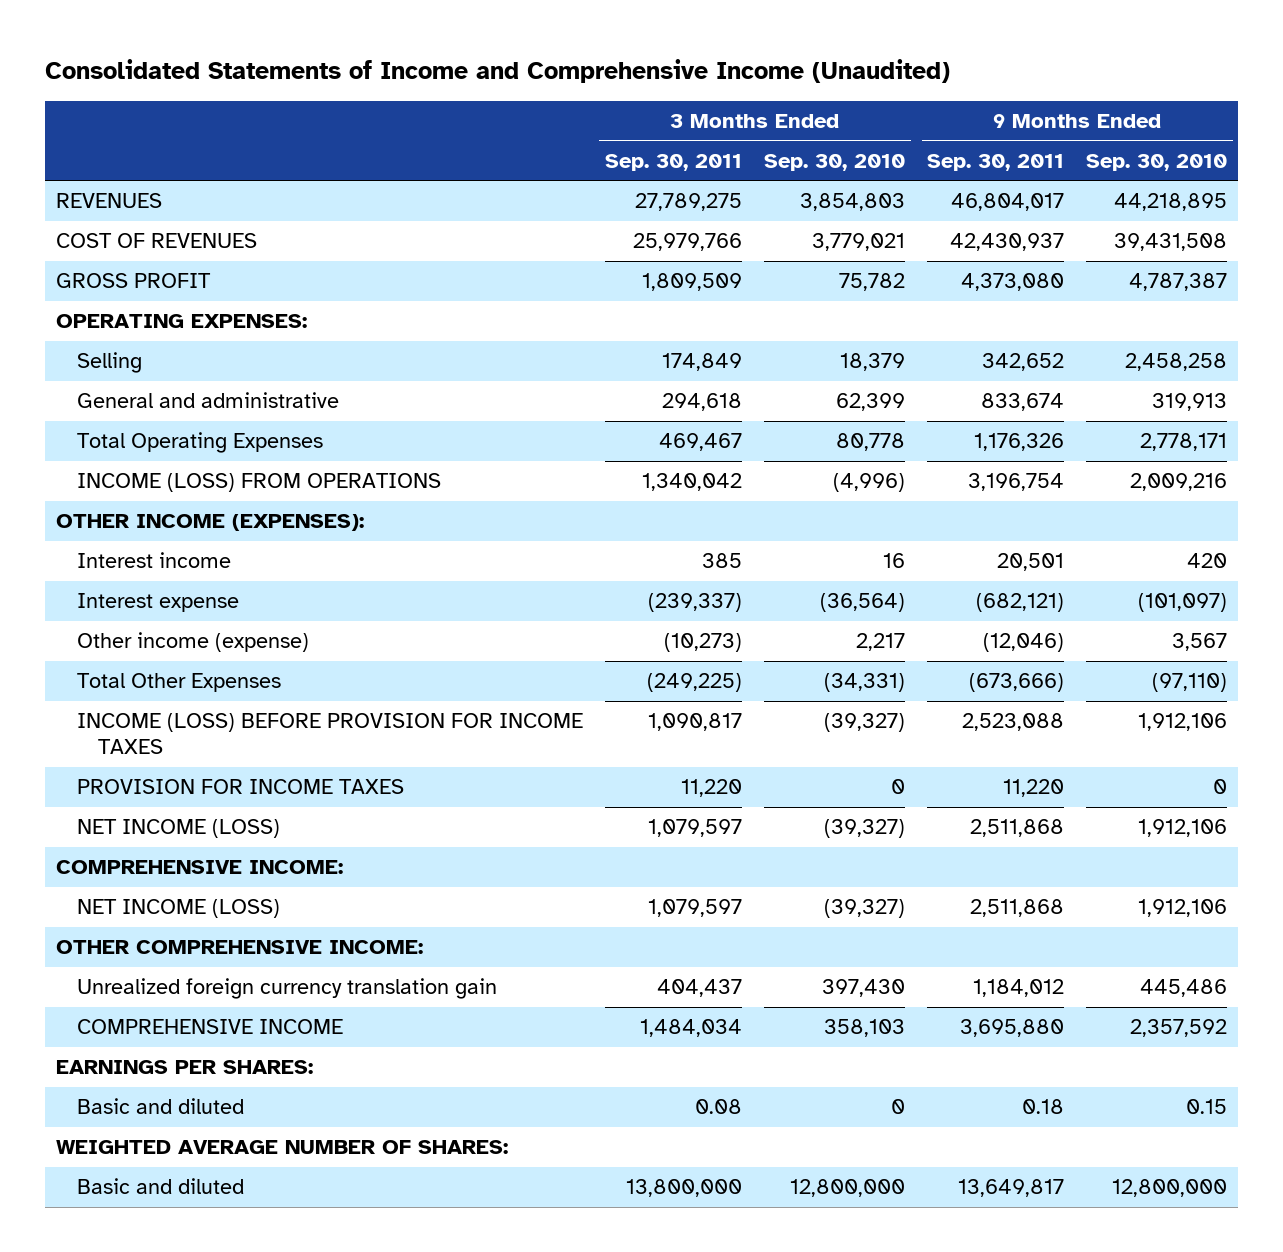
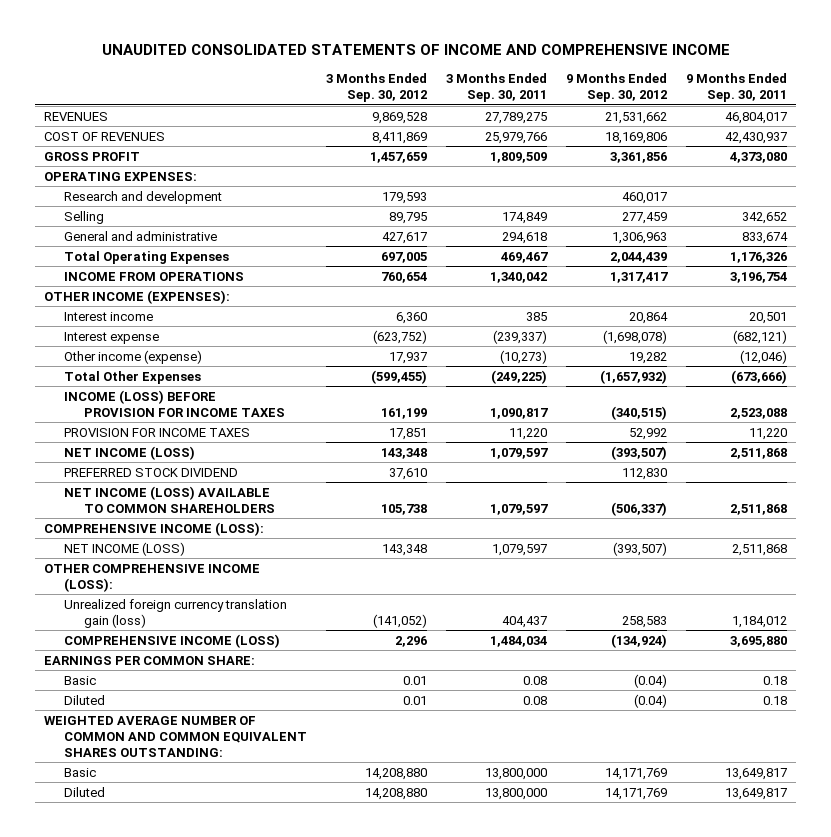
- Consolidated Statements of Income and Comprehensive Income (Unaudited)
+ UNAUDITED CONSOLIDATED STATEMENTS OF INCOME AND COMPREHENSIVE INCOME
- | 3 Months Ended Sep. 30, 2011 | 3 Months Ended Sep. 30, 2010 | 9 Months Ended Sep. 30, 2011 | 9 Months Ended Sep. 30, 2010
+ | 3 Months Ended Sep. 30, 2012 | 3 Months Ended Sep. 30, 2011 | 9 Months Ended Sep. 30, 2012 | 9 Months Ended Sep. 30, 2011
+ Research and development | 179,593 | | 460,017 |
- INCOME (LOSS) FROM OPERATIONS | 1,340,042 | (4,996) | 3,196,754 | 2,009,216
+ INCOME FROM OPERATIONS | 760,654 | 1,340,042 | 1,317,417 | 3,196,754
- COMPREHENSIVE INCOME:
+ PREFERRED STOCK DIVIDEND | 37,610 | | 112,830 |
+ NET INCOME (LOSS) AVAILABLE TO COMMON SHAREHOLDERS | 105,738 | 1,079,597 | (506,337) | 2,511,868
+ COMPREHENSIVE INCOME (LOSS):
- OTHER COMPREHENSIVE INCOME:
- Unrealized foreign currency translation gain | 404,437 | 397,430 | 1,184,012 | 445,486
- COMPREHENSIVE INCOME | 1,484,034 | 358,103 | 3,695,880 | 2,357,592
- EARNINGS PER SHARES:
- Basic and diluted | 0.08 | 0 | 0.18 | 0.15
- WEIGHTED AVERAGE NUMBER OF SHARES:
- Basic and diluted | 13,800,000 | 12,800,000 | 13,649,817 | 12,800,000
+ OTHER COMPREHENSIVE INCOME (LOSS):
+ Unrealized foreign currency translation gain (loss) | (141,052) | 404,437 | 258,583 | 1,184,012
+ COMPREHENSIVE INCOME (LOSS) | 2,296 | 1,484,034 | (134,924) | 3,695,880
+ EARNINGS PER COMMON SHARE:
+ Basic | 0.01 | 0.08 | (0.04) | 0.18
+ Diluted | 0.01 | 0.08 | (0.04) | 0.18
+ WEIGHTED AVERAGE NUMBER OF COMMON AND COMMON EQUIVALENT SHARES OUTSTANDING:
+ Basic | 14,208,880 | 13,800,000 | 14,171,769 | 13,649,817
+ Diluted | 14,208,880 | 13,800,000 | 14,171,769 | 13,649,817

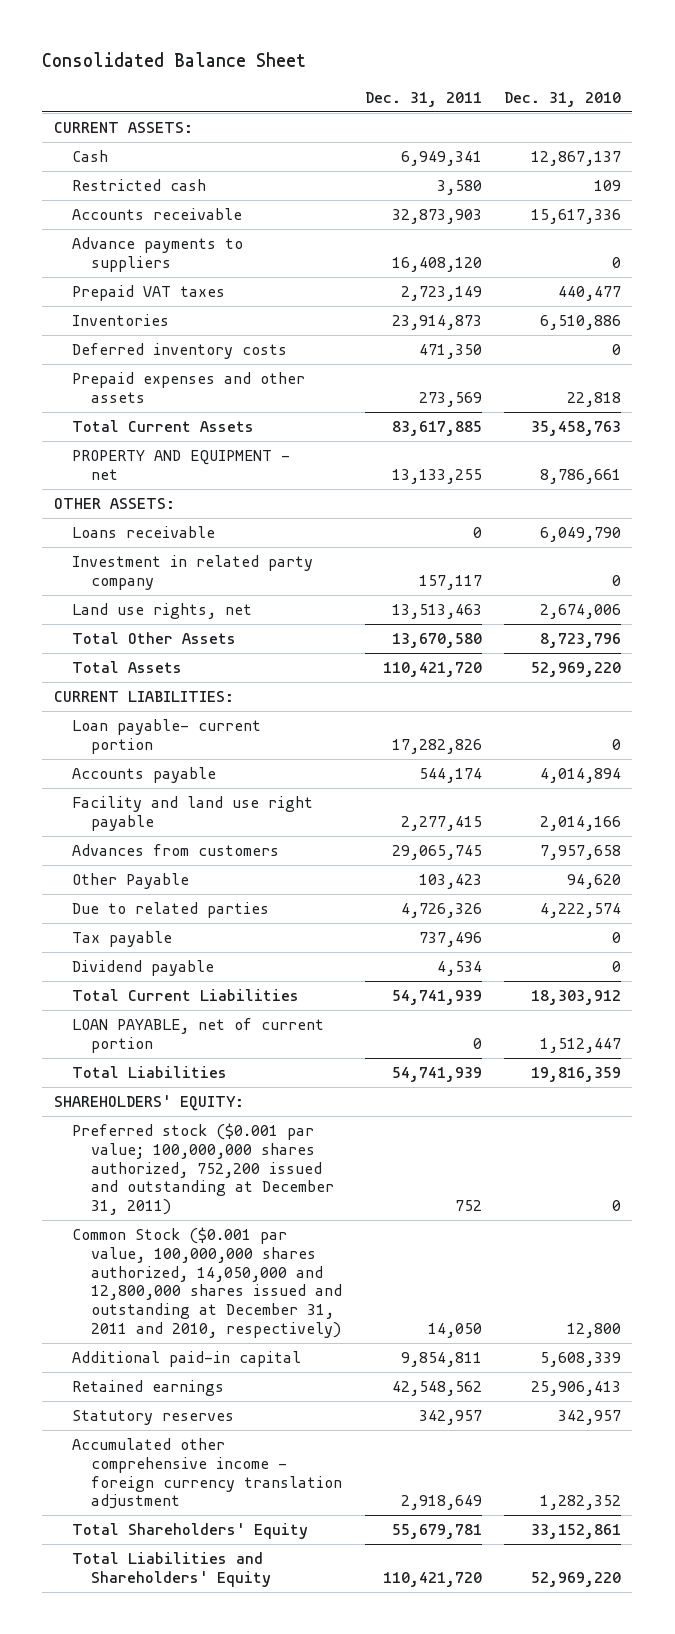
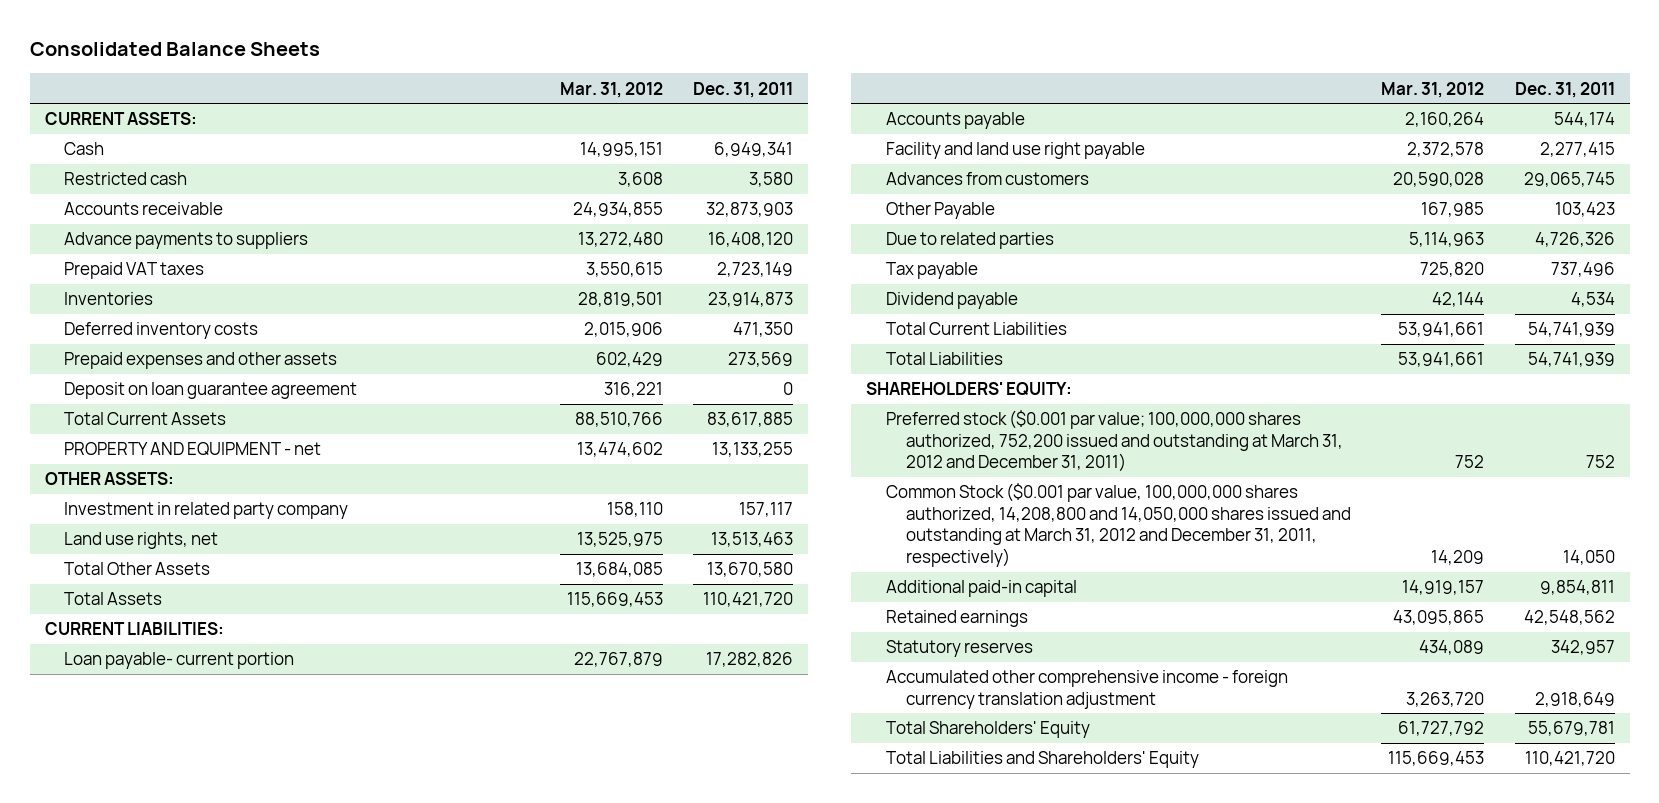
- Consolidated Balance Sheet
+ Consolidated Balance Sheets
- | Dec. 31, 2011 | Dec. 31, 2010
+ | Mar. 31, 2012 | Dec. 31, 2011
+ Deposit on loan guarantee agreement | 316,221 | 0
- Loans receivable | 0 | 6,049,790
- LOAN PAYABLE, net of current portion | 0 | 1,512,447
- Preferred stock ($0.001 par value; 100,000,000 shares authorized, 752,200 issued and outstanding at December 31, 2011) | 752 | 0
- Common Stock ($0.001 par value, 100,000,000 shares authorized, 14,050,000 and 12,800,000 shares issued and outstanding at December 31, 2011 and 2010, respectively) | 14,050 | 12,800
+ Preferred stock ($0.001 par value; 100,000,000 shares authorized, 752,200 issued and outstanding at March 31, 2012 and December 31, 2011) | 752 | 752
+ Common Stock ($0.001 par value, 100,000,000 shares authorized, 14,208,800 and 14,050,000 shares issued and outstanding at March 31, 2012 and December 31, 2011, respectively) | 14,209 | 14,050

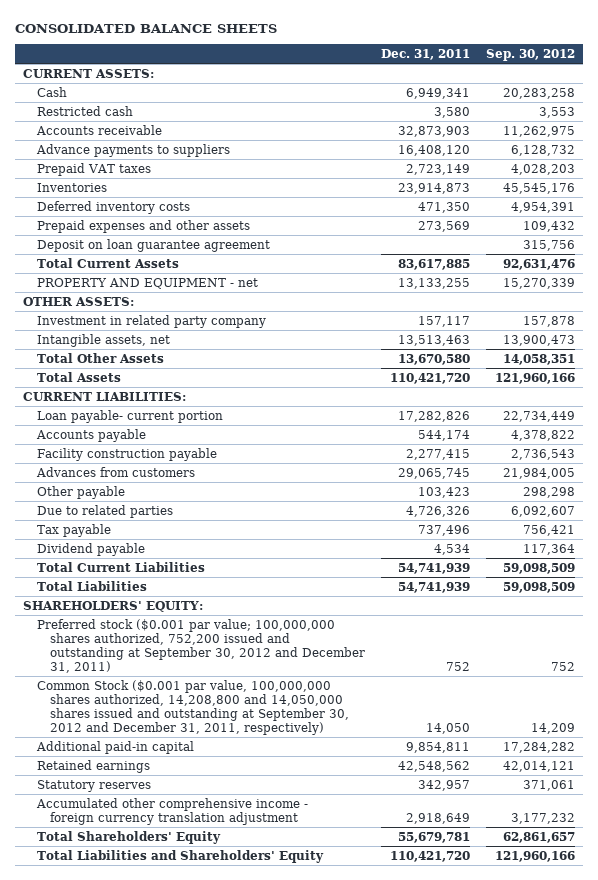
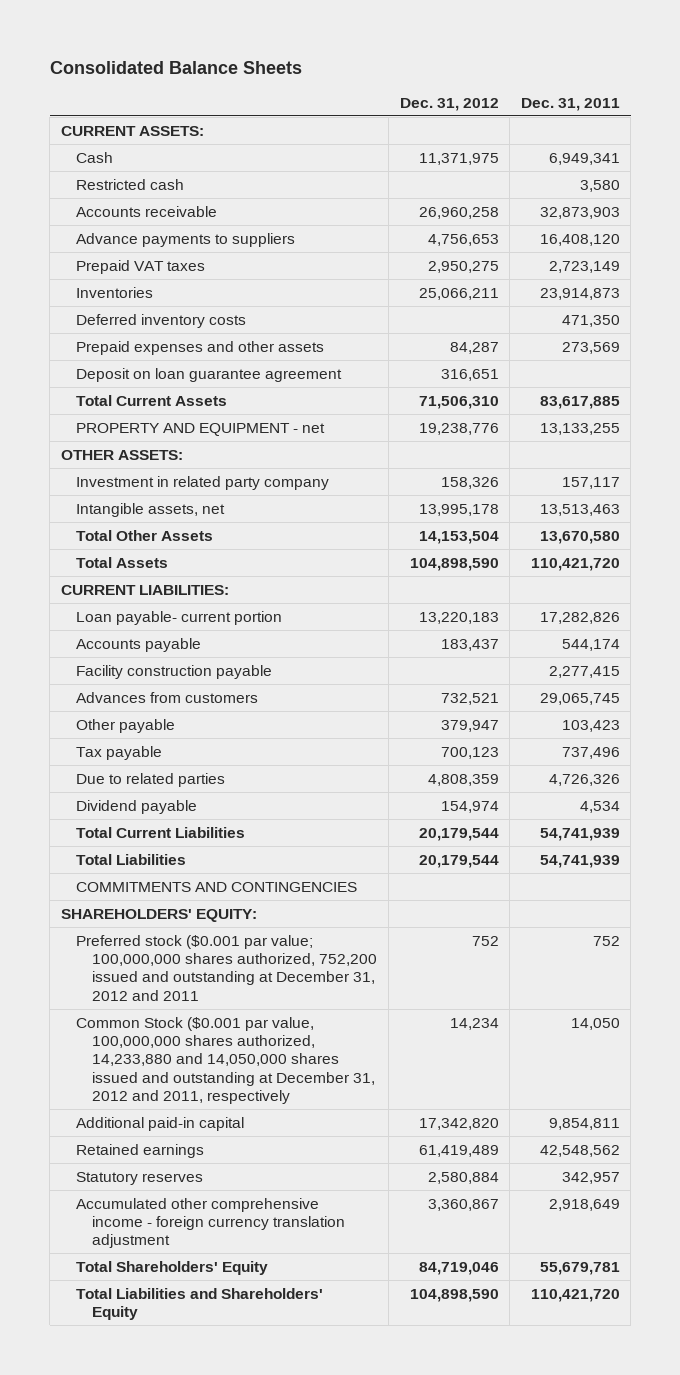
- CONSOLIDATED BALANCE SHEETS
+ Consolidated Balance Sheets
- | Dec. 31, 2011 | Sep. 30, 2012
+ | Dec. 31, 2012 | Dec. 31, 2011
moved down: Due to related parties | 4,808,359 | 4,726,326
+ COMMITMENTS AND CONTINGENCIES
- Preferred stock ($0.001 par value; 100,000,000 shares authorized, 752,200 issued and outstanding at September 30, 2012 and December 31, 2011) | 752 | 752
- Common Stock ($0.001 par value, 100,000,000 shares authorized, 14,208,800 and 14,050,000 shares issued and outstanding at September 30, 2012 and December 31, 2011, respectively) | 14,050 | 14,209
+ Preferred stock ($0.001 par value; 100,000,000 shares authorized, 752,200 issued and outstanding at December 31, 2012 and 2011 | 752 | 752
+ Common Stock ($0.001 par value, 100,000,000 shares authorized, 14,233,880 and 14,050,000 shares issued and outstanding at December 31, 2012 and 2011, respectively | 14,234 | 14,050

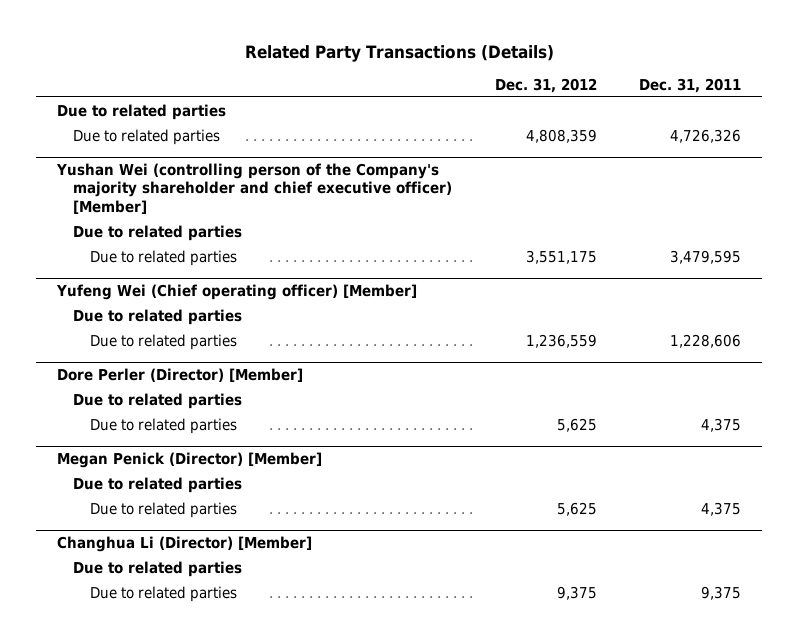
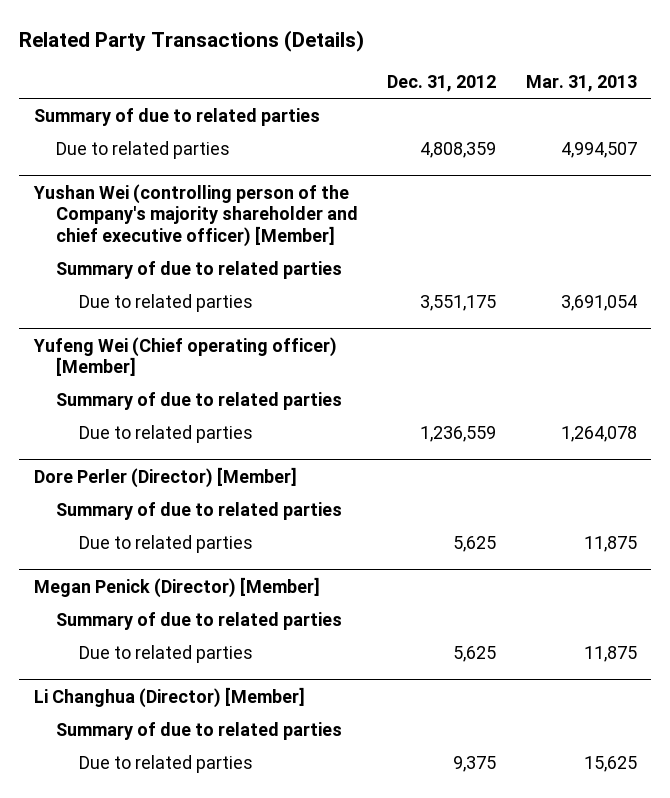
- | Dec. 31, 2012 | Dec. 31, 2011
+ | Dec. 31, 2012 | Mar. 31, 2013
- Due to related parties
+ Summary of due to related parties
@ Yushan Wei (controlling person of the Company's majority shareholder and chief executive officer) [Member]
- Due to related parties
+ Summary of due to related parties
@ Yufeng Wei (Chief operating officer) [Member]
- Due to related parties
+ Summary of due to related parties
@ Dore Perler (Director) [Member]
- Due to related parties
+ Summary of due to related parties
@ Megan Penick (Director) [Member]
- Due to related parties
+ Summary of due to related parties
- Changhua Li (Director) [Member]
- Due to related parties
+ Li Changhua (Director) [Member]
+ Summary of due to related parties

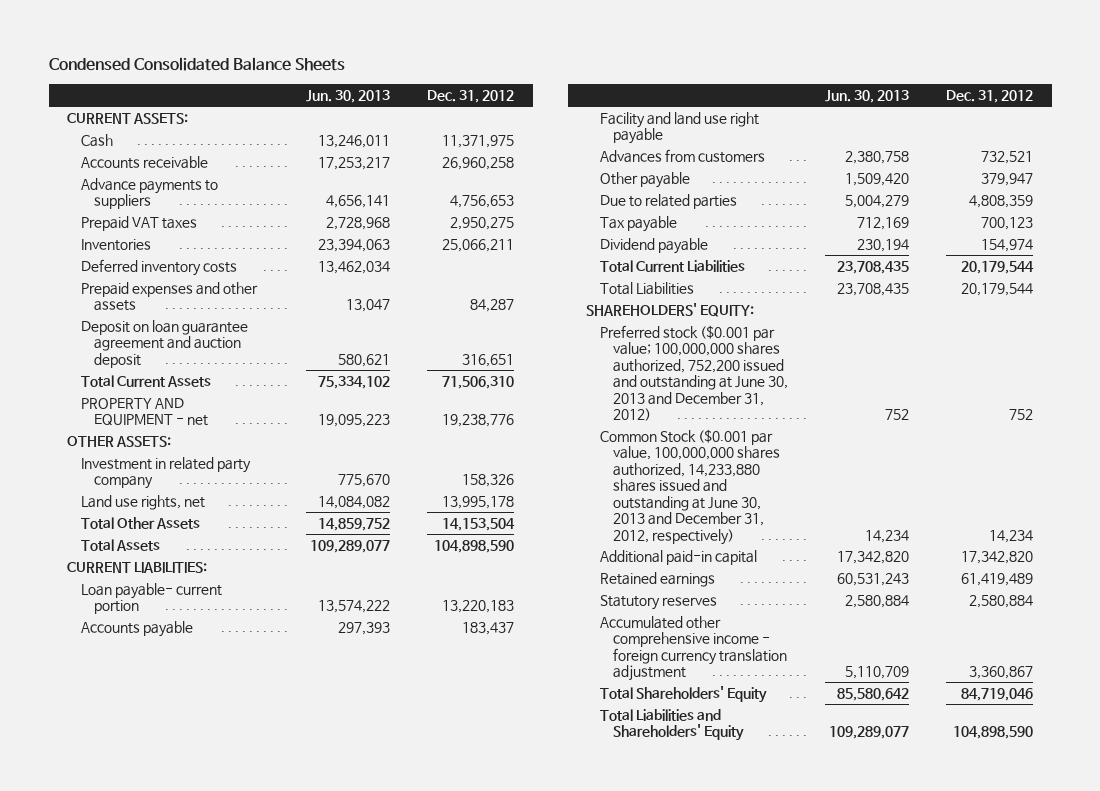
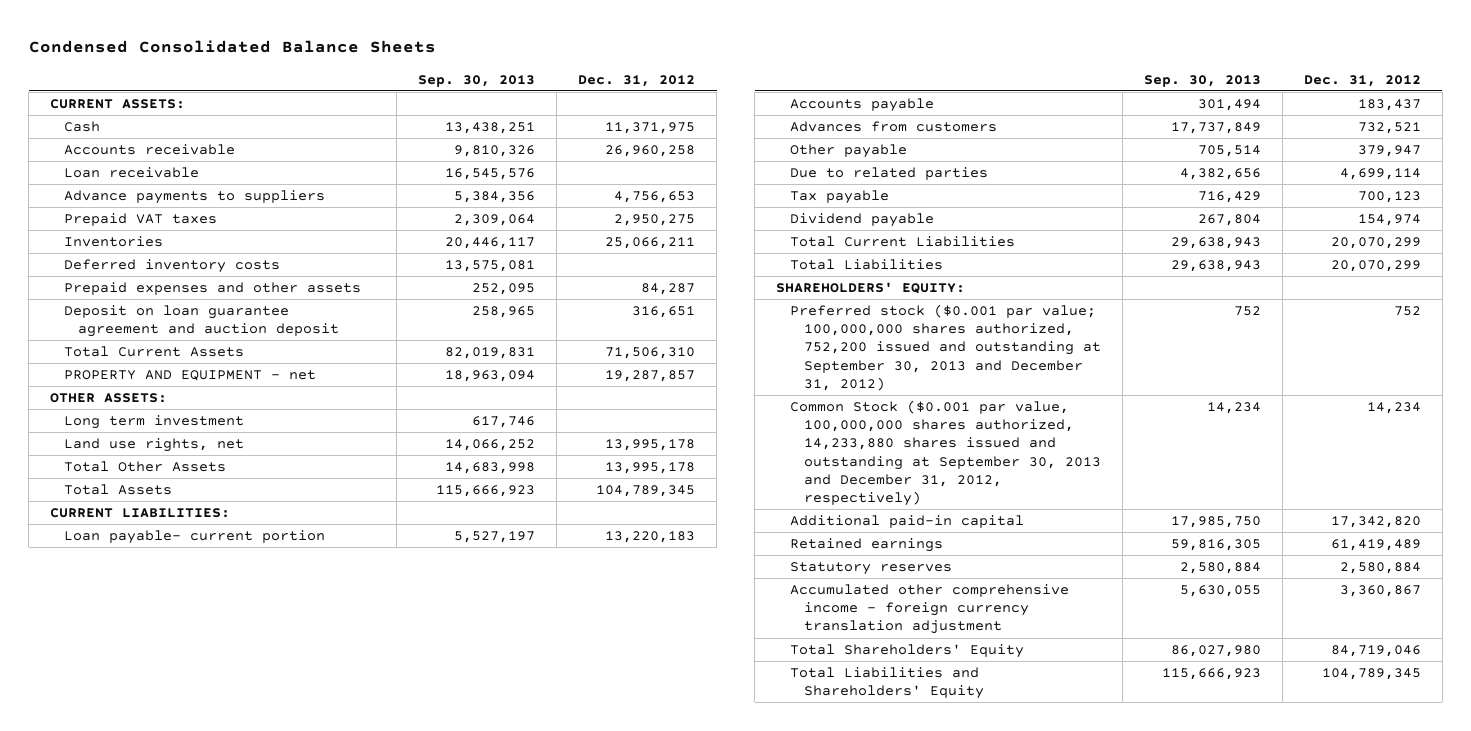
- | Jun. 30, 2013 | Dec. 31, 2012
+ | Sep. 30, 2013 | Dec. 31, 2012
+ Loan receivable | 16,545,576 |
- PROPERTY AND EQUIPMENT - net | 19,095,223 | 19,238,776
+ PROPERTY AND EQUIPMENT - net | 18,963,094 | 19,287,857
- Investment in related party company | 775,670 | 158,326
+ Long term investment | 617,746 |
- Total Other Assets | 14,859,752 | 14,153,504
- Total Assets | 109,289,077 | 104,898,590
+ Total Other Assets | 14,683,998 | 13,995,178
+ Total Assets | 115,666,923 | 104,789,345
- Facility and land use right payable
- Due to related parties | 5,004,279 | 4,808,359
+ Due to related parties | 4,382,656 | 4,699,114
- Total Current Liabilities | 23,708,435 | 20,179,544
- Total Liabilities | 23,708,435 | 20,179,544
+ Total Current Liabilities | 29,638,943 | 20,070,299
+ Total Liabilities | 29,638,943 | 20,070,299
- Preferred stock ($0.001 par value; 100,000,000 shares authorized, 752,200 issued and outstanding at June 30, 2013 and December 31, 2012) | 752 | 752
- Common Stock ($0.001 par value, 100,000,000 shares authorized, 14,233,880 shares issued and outstanding at June 30, 2013 and December 31, 2012, respectively) | 14,234 | 14,234
+ Preferred stock ($0.001 par value; 100,000,000 shares authorized, 752,200 issued and outstanding at September 30, 2013 and December 31, 2012) | 752 | 752
+ Common Stock ($0.001 par value, 100,000,000 shares authorized, 14,233,880 shares issued and outstanding at September 30, 2013 and December 31, 2012, respectively) | 14,234 | 14,234
- Total Liabilities and Shareholders' Equity | 109,289,077 | 104,898,590
+ Total Liabilities and Shareholders' Equity | 115,666,923 | 104,789,345

